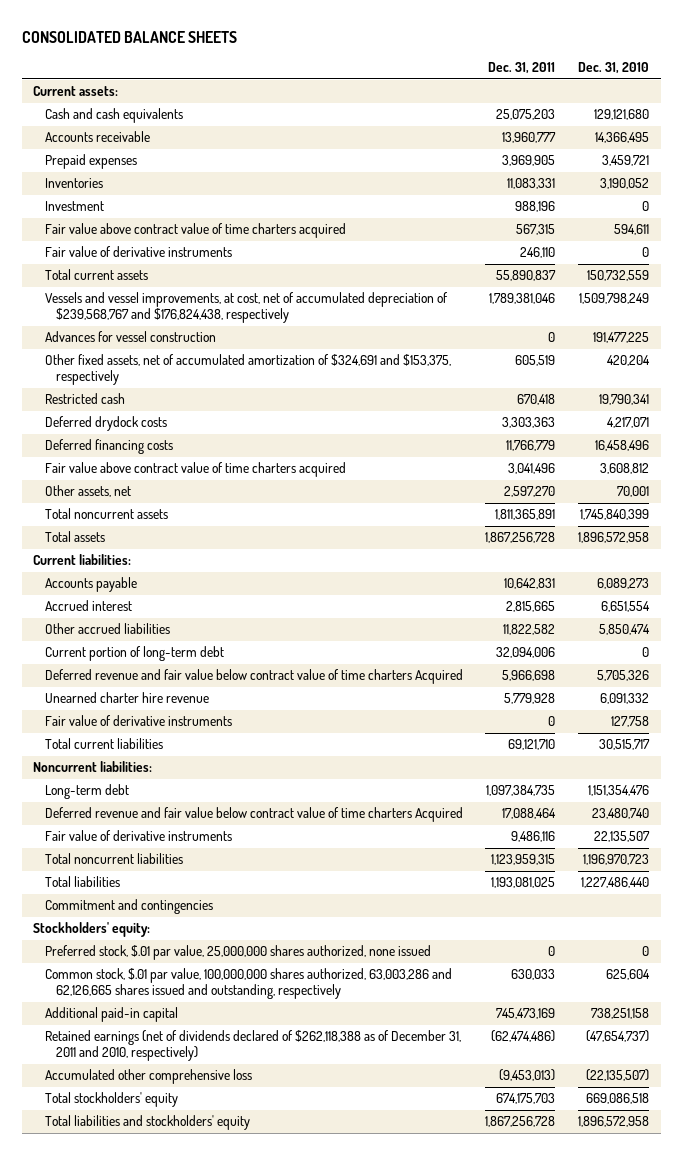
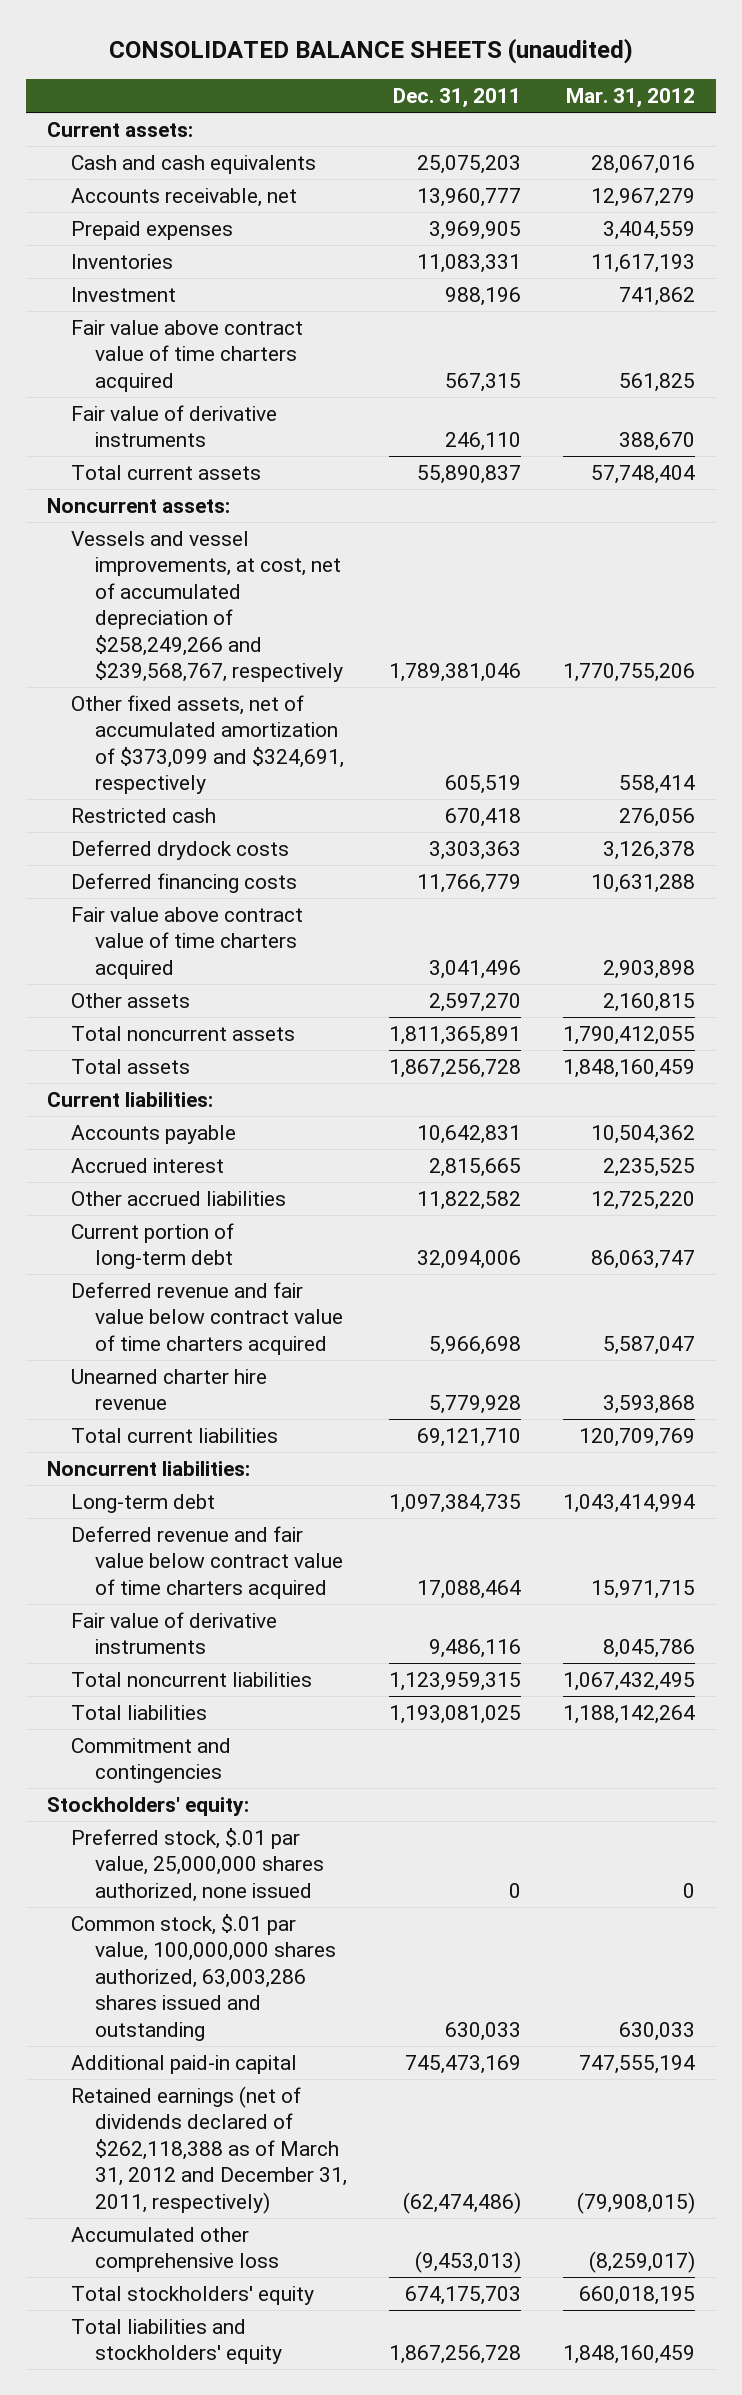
- CONSOLIDATED BALANCE SHEETS
+ CONSOLIDATED BALANCE SHEETS (unaudited)
- | Dec. 31, 2011 | Dec. 31, 2010
+ | Dec. 31, 2011 | Mar. 31, 2012
- Accounts receivable | 13,960,777 | 14,366,495
+ Accounts receivable, net | 13,960,777 | 12,967,279
- Vessels and vessel improvements, at cost, net of accumulated depreciation of $239,568,767 and $176,824,438, respectively | 1,789,381,046 | 1,509,798,249
- Advances for vessel construction | 0 | 191,477,225
- Other fixed assets, net of accumulated amortization of $324,691 and $153,375, respectively | 605,519 | 420,204
+ Noncurrent assets:
+ Vessels and vessel improvements, at cost, net of accumulated depreciation of $258,249,266 and $239,568,767, respectively | 1,789,381,046 | 1,770,755,206
+ Other fixed assets, net of accumulated amortization of $373,099 and $324,691, respectively | 605,519 | 558,414
- Other assets, net | 2,597,270 | 70,001
+ Other assets | 2,597,270 | 2,160,815
- Deferred revenue and fair value below contract value of time charters Acquired | 5,966,698 | 5,705,326
+ Deferred revenue and fair value below contract value of time charters acquired | 5,966,698 | 5,587,047
- Fair value of derivative instruments | 0 | 127,758
- Deferred revenue and fair value below contract value of time charters Acquired | 17,088,464 | 23,480,740
+ Deferred revenue and fair value below contract value of time charters acquired | 17,088,464 | 15,971,715
- Common stock, $.01 par value, 100,000,000 shares authorized, 63,003,286 and 62,126,665 shares issued and outstanding, respectively | 630,033 | 625,604
+ Common stock, $.01 par value, 100,000,000 shares authorized, 63,003,286 shares issued and outstanding | 630,033 | 630,033
- Retained earnings (net of dividends declared of $262,118,388 as of December 31, 2011 and 2010, respectively) | (62,474,486) | (47,654,737)
+ Retained earnings (net of dividends declared of $262,118,388 as of March 31, 2012 and December 31, 2011, respectively) | (62,474,486) | (79,908,015)

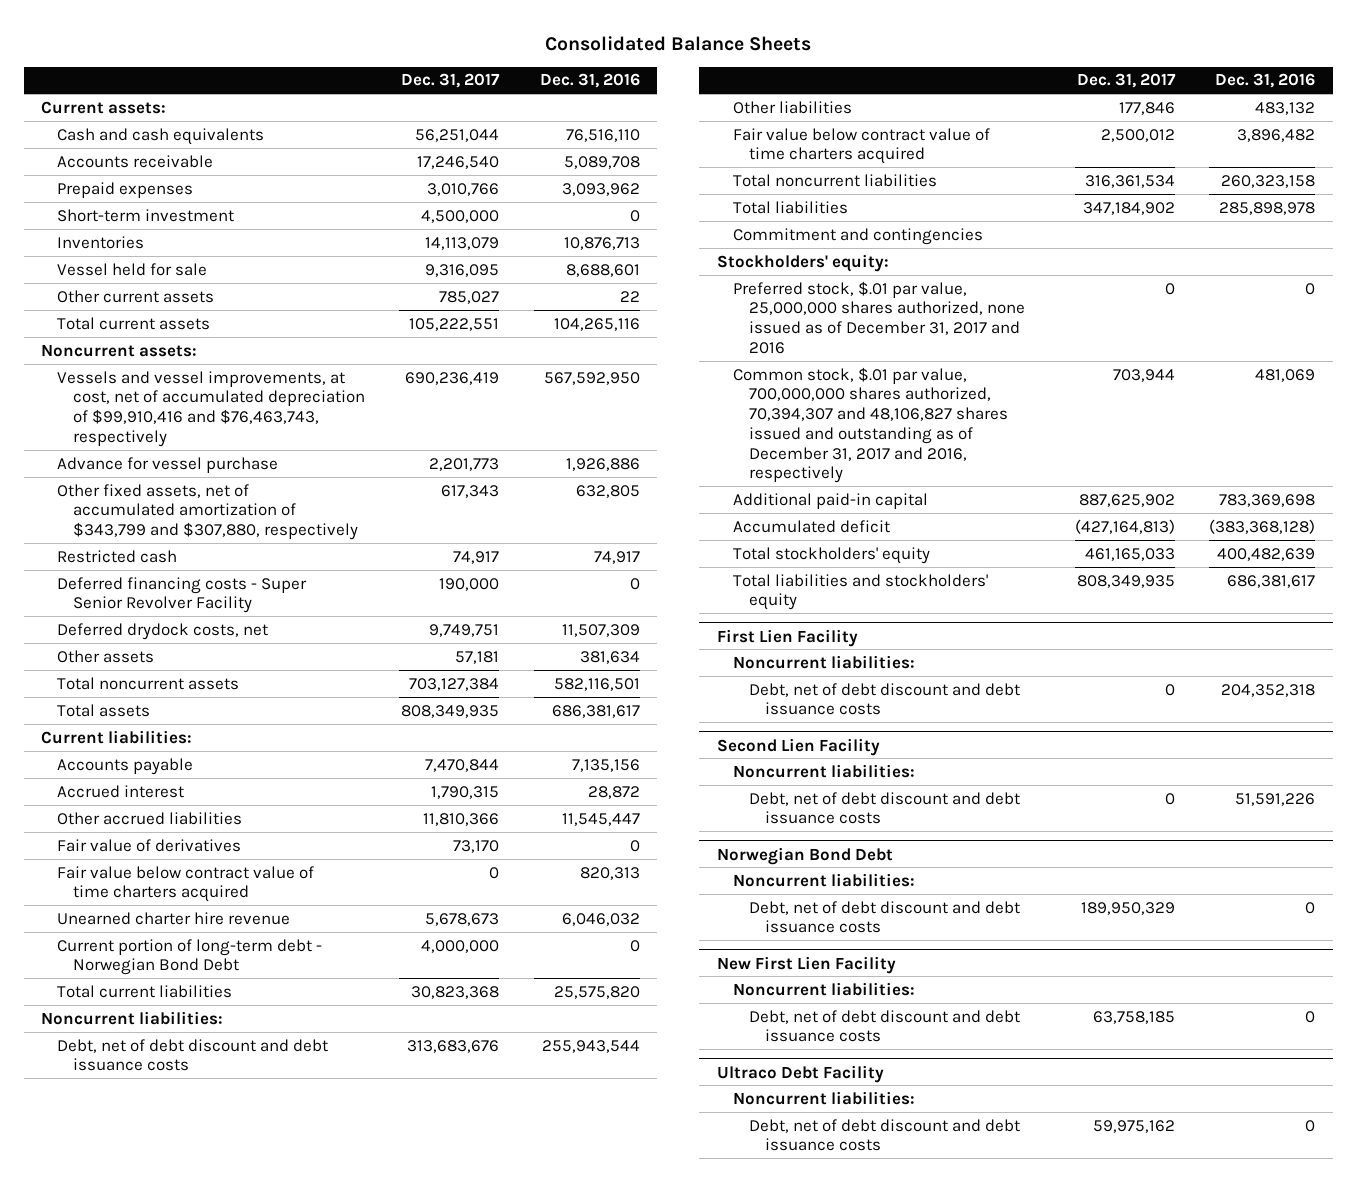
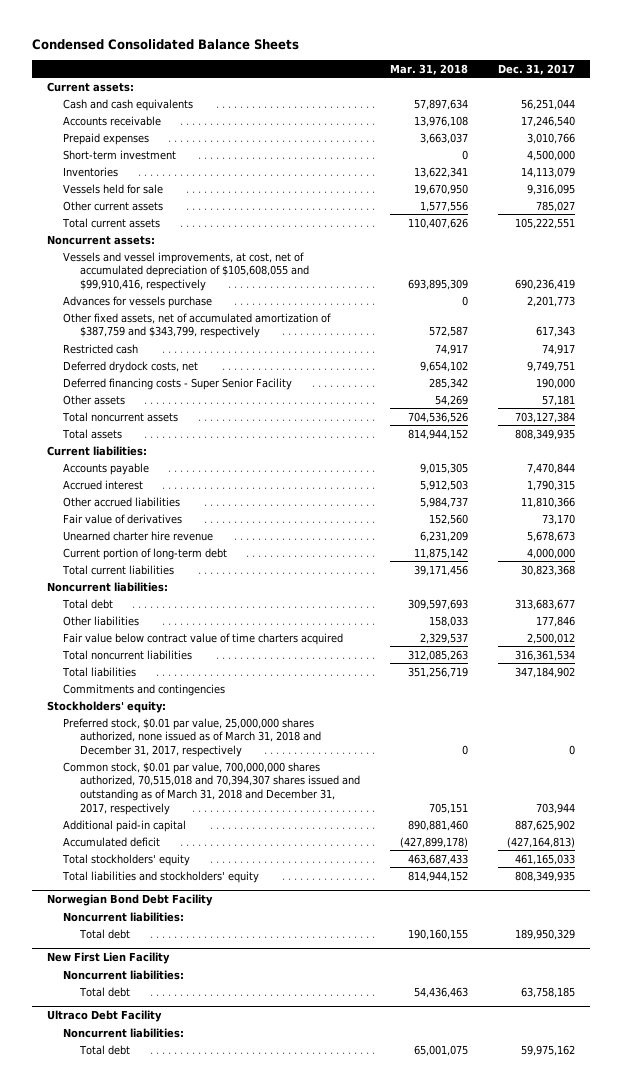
- Consolidated Balance Sheets
+ Condensed Consolidated Balance Sheets
- | Dec. 31, 2017 | Dec. 31, 2016
+ | Mar. 31, 2018 | Dec. 31, 2017
- Vessel held for sale | 9,316,095 | 8,688,601
+ Vessels held for sale | 19,670,950 | 9,316,095
- Vessels and vessel improvements, at cost, net of accumulated depreciation of $99,910,416 and $76,463,743, respectively | 690,236,419 | 567,592,950
- Advance for vessel purchase | 2,201,773 | 1,926,886
- Other fixed assets, net of accumulated amortization of $343,799 and $307,880, respectively | 617,343 | 632,805
+ Vessels and vessel improvements, at cost, net of accumulated depreciation of $105,608,055 and $99,910,416, respectively | 693,895,309 | 690,236,419
+ Advances for vessels purchase | 0 | 2,201,773
+ Other fixed assets, net of accumulated amortization of $387,759 and $343,799, respectively | 572,587 | 617,343
- Deferred financing costs - Super Senior Revolver Facility | 190,000 | 0
+ Deferred financing costs - Super Senior Facility | 285,342 | 190,000
- Fair value below contract value of time charters acquired | 0 | 820,313
- Current portion of long-term debt - Norwegian Bond Debt | 4,000,000 | 0
+ Current portion of long-term debt | 11,875,142 | 4,000,000
- Debt, net of debt discount and debt issuance costs | 313,683,676 | 255,943,544
+ Total debt | 309,597,693 | 313,683,677
- Commitment and contingencies
+ Commitments and contingencies
- Preferred stock, $.01 par value, 25,000,000 shares authorized, none issued as of December 31, 2017 and 2016 | 0 | 0
- Common stock, $.01 par value, 700,000,000 shares authorized, 70,394,307 and 48,106,827 shares issued and outstanding as of December 31, 2017 and 2016, respectively | 703,944 | 481,069
+ Preferred stock, $0.01 par value, 25,000,000 shares authorized, none issued as of March 31, 2018 and December 31, 2017, respectively | 0 | 0
+ Common stock, $0.01 par value, 700,000,000 shares authorized, 70,515,018 and 70,394,307 shares issued and outstanding as of March 31, 2018 and December 31, 2017, respectively | 705,151 | 703,944
- First Lien Facility
- Noncurrent liabilities:
- Debt, net of debt discount and debt issuance costs | 0 | 204,352,318
- Second Lien Facility
- Noncurrent liabilities:
- Debt, net of debt discount and debt issuance costs | 0 | 51,591,226
- Norwegian Bond Debt
+ Norwegian Bond Debt Facility
- Debt, net of debt discount and debt issuance costs | 189,950,329 | 0
+ Total debt | 190,160,155 | 189,950,329
@ New First Lien Facility
- Debt, net of debt discount and debt issuance costs | 63,758,185 | 0
+ Total debt | 54,436,463 | 63,758,185
@ Ultraco Debt Facility
- Debt, net of debt discount and debt issuance costs | 59,975,162 | 0
+ Total debt | 65,001,075 | 59,975,162

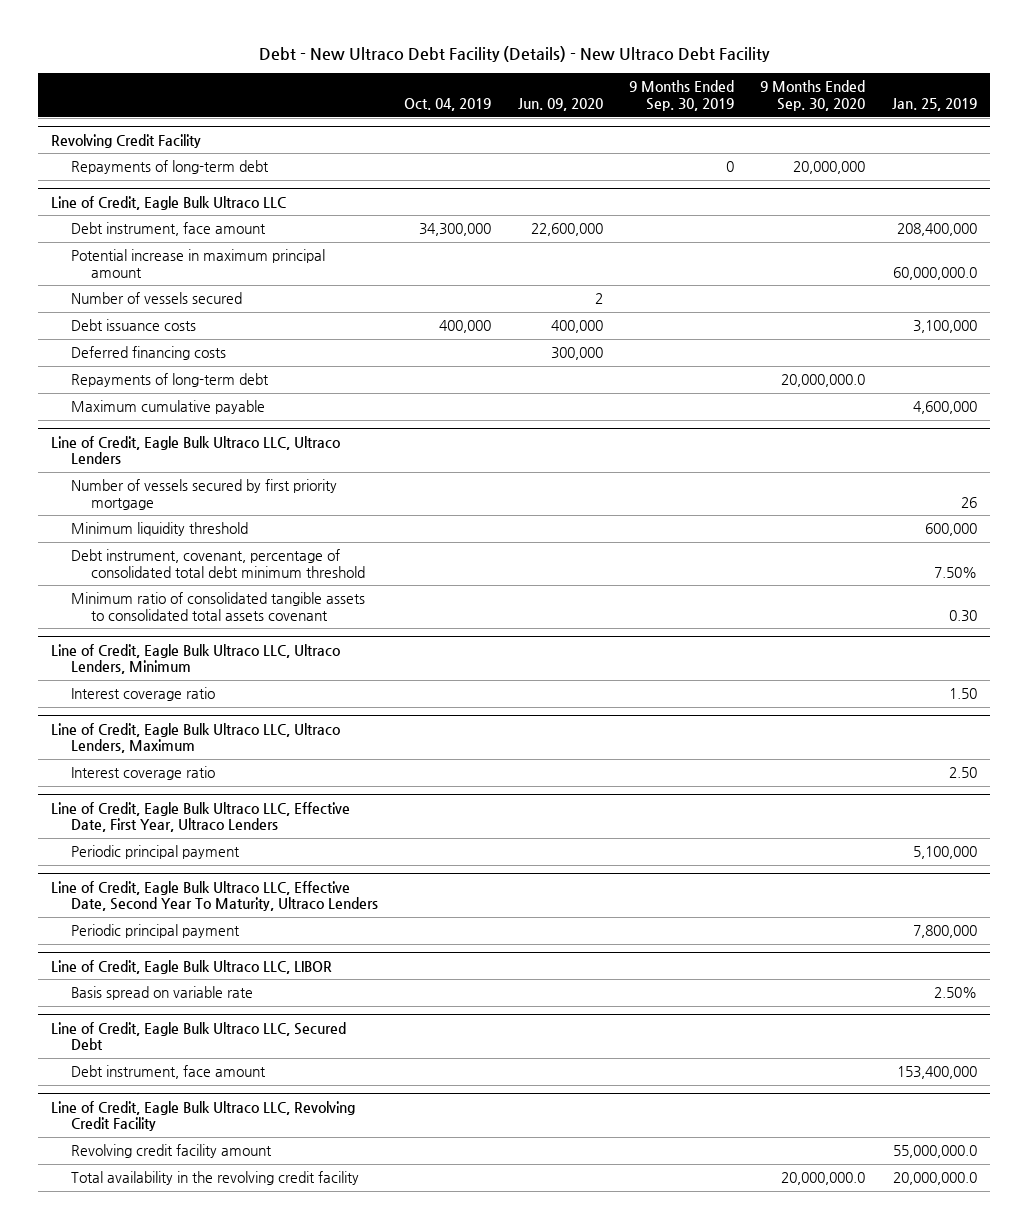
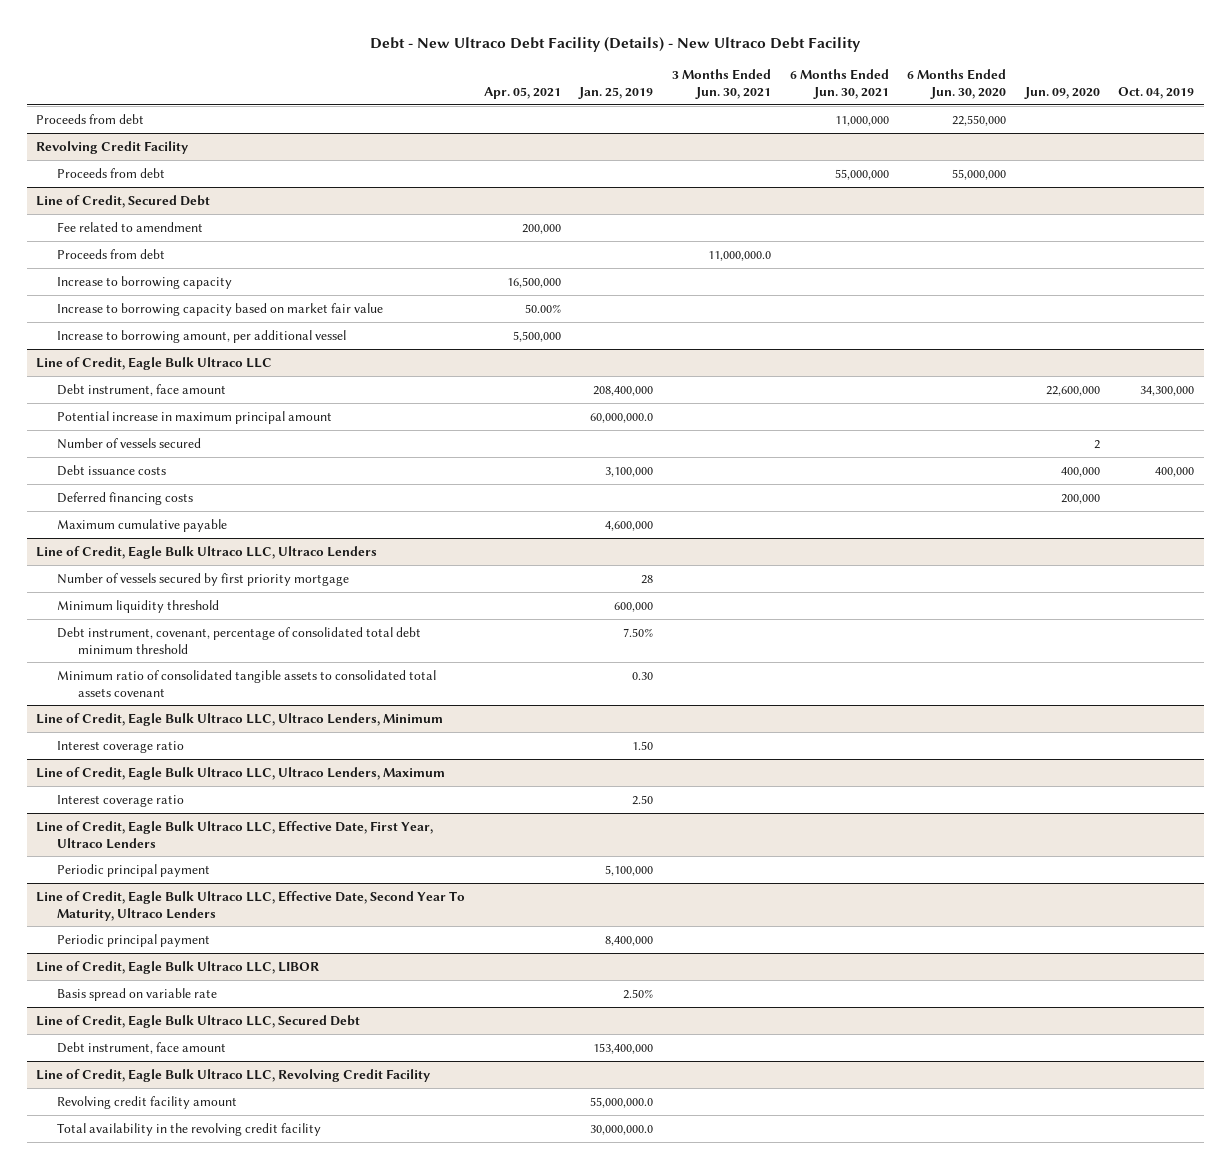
- | Oct. 04, 2019 | Jun. 09, 2020 | 9 Months Ended Sep. 30, 2019 | 9 Months Ended Sep. 30, 2020 | Jan. 25, 2019
+ | Apr. 05, 2021 | Jan. 25, 2019 | 3 Months Ended Jun. 30, 2021 | 6 Months Ended Jun. 30, 2021 | 6 Months Ended Jun. 30, 2020 | Jun. 09, 2020 | Oct. 04, 2019
+ Proceeds from debt | | | | 11,000,000 | 22,550,000 | |
@ Revolving Credit Facility
- Repayments of long-term debt | | | 0 | 20,000,000 |
+ Proceeds from debt | | | | 55,000,000 | 55,000,000 | |
+ Line of Credit, Secured Debt
+ Fee related to amendment | 200,000 | | | | | |
+ Proceeds from debt | | | 11,000,000.0 | | | |
+ Increase to borrowing capacity | 16,500,000 | | | | | |
+ Increase to borrowing capacity based on market fair value | 50.00% | | | | | |
+ Increase to borrowing amount, per additional vessel | 5,500,000 | | | | | |
@ Line of Credit, Eagle Bulk Ultraco LLC
- Deferred financing costs | | 300,000 | | |
- Repayments of long-term debt | | | | 20,000,000.0 |
+ Deferred financing costs | | | | | | 200,000 |
@ Line of Credit, Eagle Bulk Ultraco LLC, Ultraco Lenders
- Number of vessels secured by first priority mortgage | | | | | 26
+ Number of vessels secured by first priority mortgage | | 28 | | | | |
@ Line of Credit, Eagle Bulk Ultraco LLC, Effective Date, Second Year To Maturity, Ultraco Lenders
- Periodic principal payment | | | | | 7,800,000
+ Periodic principal payment | | 8,400,000 | | | | |
@ Line of Credit, Eagle Bulk Ultraco LLC, Revolving Credit Facility
- Total availability in the revolving credit facility | | | | 20,000,000.0 | 20,000,000.0
+ Total availability in the revolving credit facility | | 30,000,000.0 | | | | |

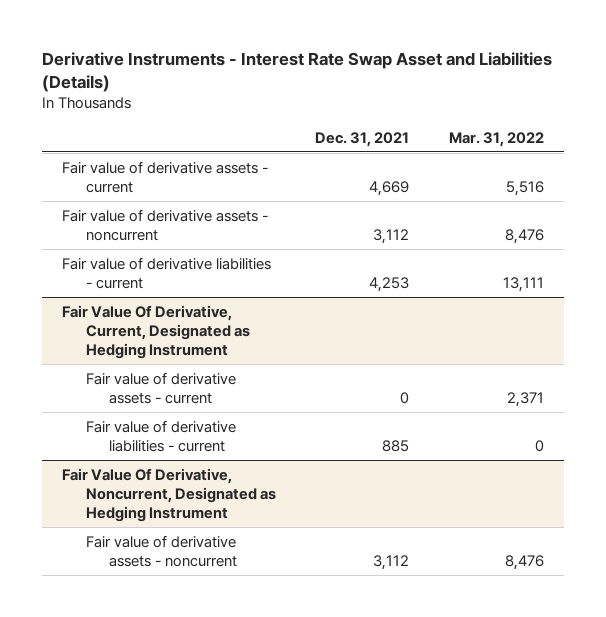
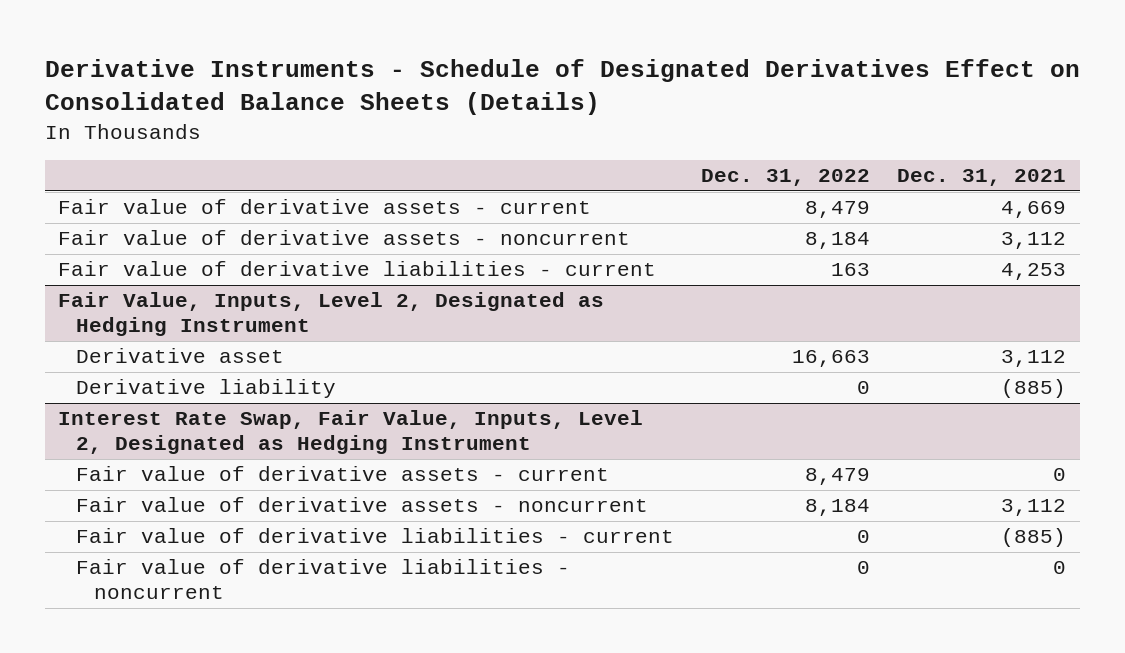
- Derivative Instruments - Interest Rate Swap Asset and Liabilities (Details)
+ Derivative Instruments - Schedule of Designated Derivatives Effect on Consolidated Balance Sheets (Details)
- | Dec. 31, 2021 | Mar. 31, 2022
+ | Dec. 31, 2022 | Dec. 31, 2021
- Fair Value Of Derivative, Current, Designated as Hedging Instrument
+ Fair Value, Inputs, Level 2, Designated as Hedging Instrument
+ Derivative asset | 16,663 | 3,112
+ Derivative liability | 0 | (885)
+ Interest Rate Swap, Fair Value, Inputs, Level 2, Designated as Hedging Instrument
- Fair value of derivative liabilities - current | 885 | 0
- Fair Value Of Derivative, Noncurrent, Designated as Hedging Instrument
+ Fair value of derivative liabilities - current | 0 | (885)
+ Fair value of derivative liabilities - noncurrent | 0 | 0

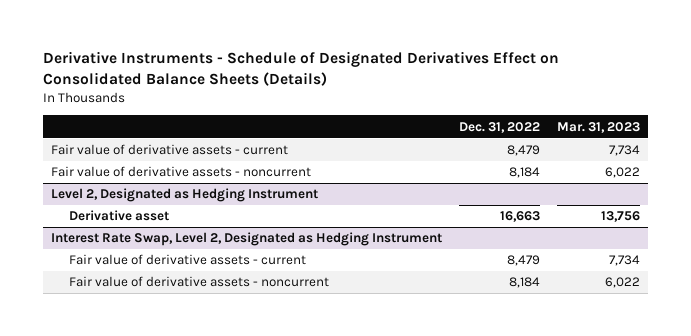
- | Dec. 31, 2022 | Dec. 31, 2021
+ | Dec. 31, 2022 | Mar. 31, 2023
- Fair value of derivative liabilities - current | 163 | 4,253
- Fair Value, Inputs, Level 2, Designated as Hedging Instrument
+ Level 2, Designated as Hedging Instrument
- Derivative liability | 0 | (885)
- Interest Rate Swap, Fair Value, Inputs, Level 2, Designated as Hedging Instrument
+ Interest Rate Swap, Level 2, Designated as Hedging Instrument
- Fair value of derivative liabilities - current | 0 | (885)
- Fair value of derivative liabilities - noncurrent | 0 | 0

